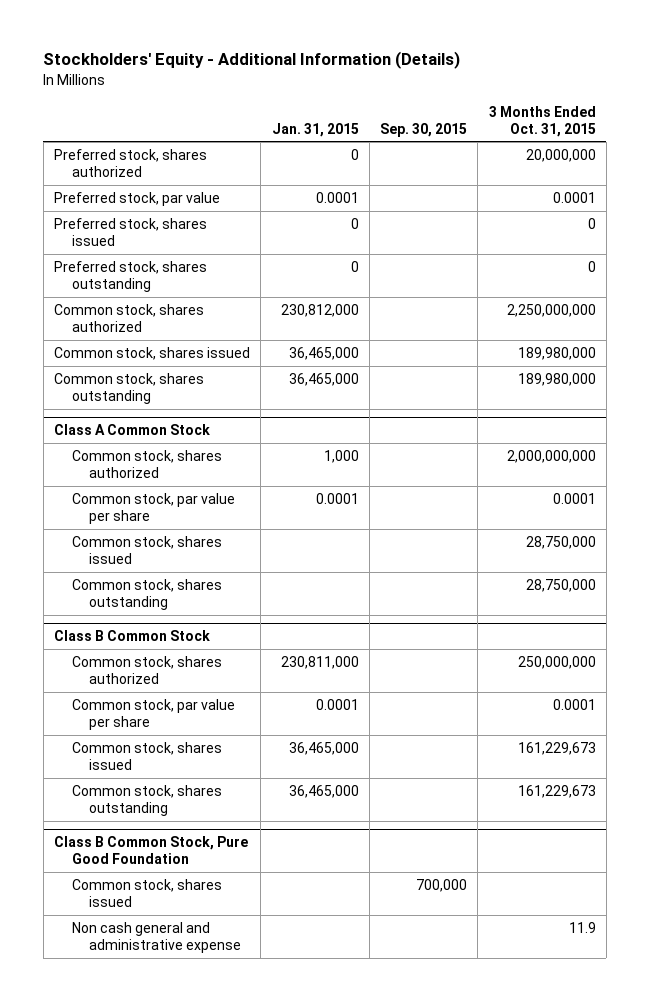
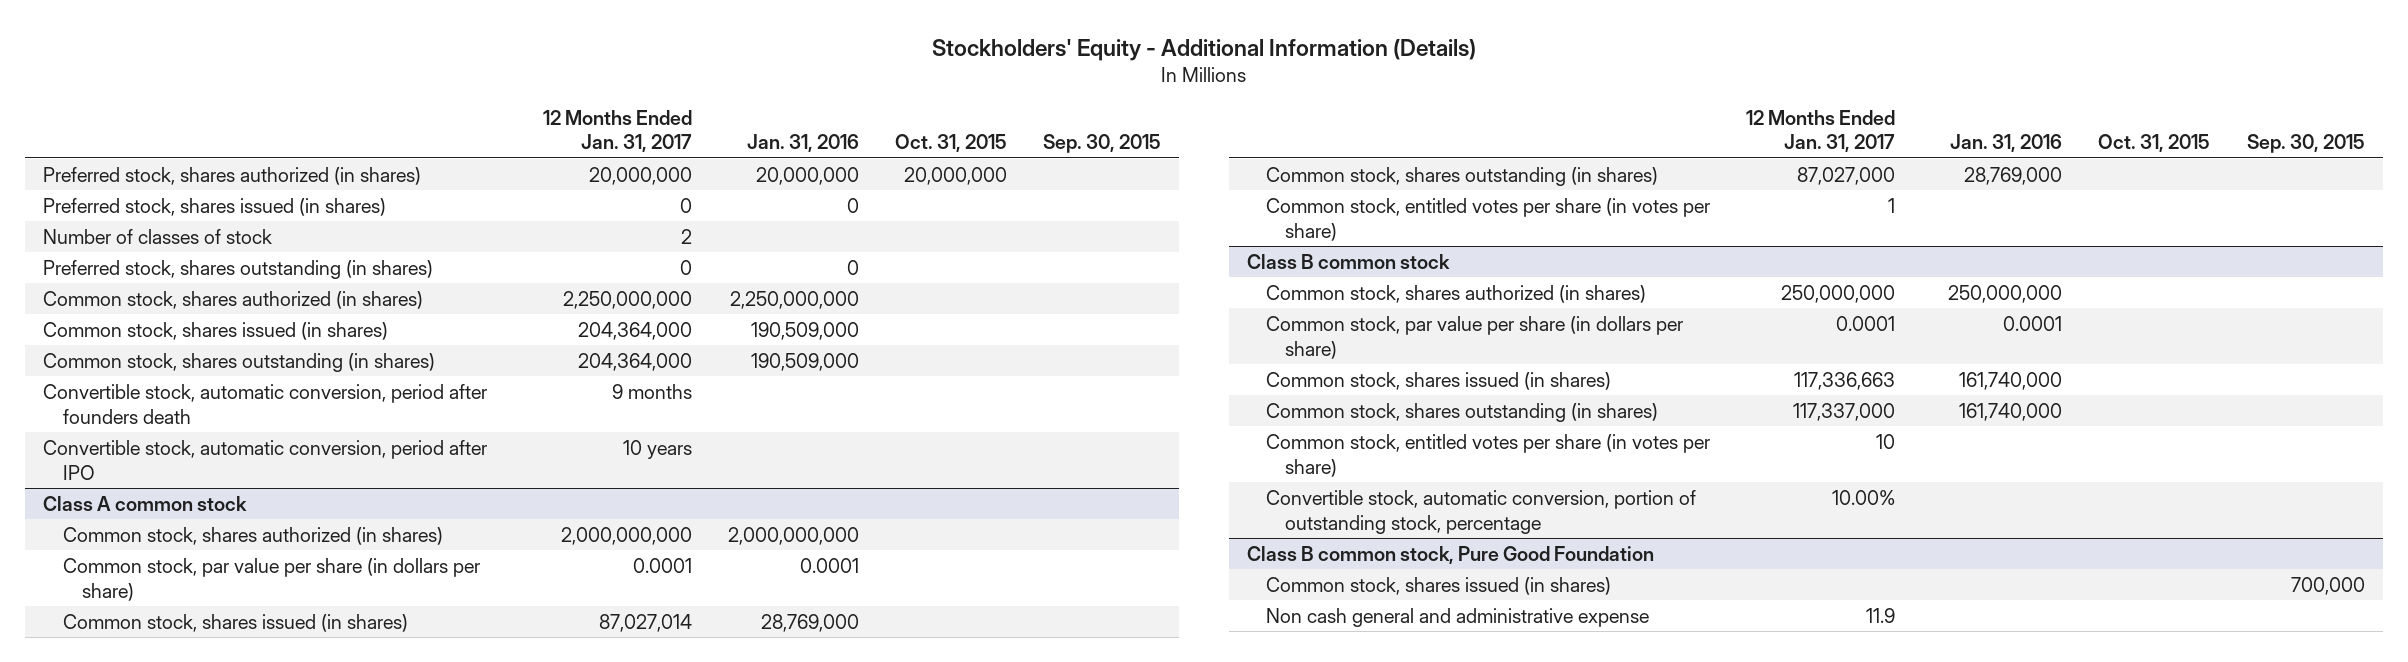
- | Jan. 31, 2015 | Sep. 30, 2015 | 3 Months Ended Oct. 31, 2015
+ | 12 Months Ended Jan. 31, 2017 | Jan. 31, 2016 | Oct. 31, 2015 | Sep. 30, 2015
- Preferred stock, shares authorized | 0 | | 20,000,000
- Preferred stock, par value | 0.0001 | | 0.0001
- Preferred stock, shares issued | 0 | | 0
- Preferred stock, shares outstanding | 0 | | 0
- Common stock, shares authorized | 230,812,000 | | 2,250,000,000
- Common stock, shares issued | 36,465,000 | | 189,980,000
- Common stock, shares outstanding | 36,465,000 | | 189,980,000
- Class A Common Stock
- Common stock, shares authorized | 1,000 | | 2,000,000,000
- Common stock, par value per share | 0.0001 | | 0.0001
- Common stock, shares issued | | | 28,750,000
- Common stock, shares outstanding | | | 28,750,000
- Class B Common Stock
- Common stock, shares authorized | 230,811,000 | | 250,000,000
- Common stock, par value per share | 0.0001 | | 0.0001
- Common stock, shares issued | 36,465,000 | | 161,229,673
- Common stock, shares outstanding | 36,465,000 | | 161,229,673
- Class B Common Stock, Pure Good Foundation
- Common stock, shares issued | | 700,000 |
+ Preferred stock, shares authorized (in shares) | 20,000,000 | 20,000,000 | 20,000,000 |
+ Preferred stock, shares issued (in shares) | 0 | 0 | |
+ Number of classes of stock | 2 | | |
+ Preferred stock, shares outstanding (in shares) | 0 | 0 | |
+ Common stock, shares authorized (in shares) | 2,250,000,000 | 2,250,000,000 | |
+ Common stock, shares issued (in shares) | 204,364,000 | 190,509,000 | |
+ Common stock, shares outstanding (in shares) | 204,364,000 | 190,509,000 | |
+ Convertible stock, automatic conversion, period after founders death | 9 months | | |
+ Convertible stock, automatic conversion, period after IPO | 10 years | | |
+ Class A common stock
+ Common stock, shares authorized (in shares) | 2,000,000,000 | 2,000,000,000 | |
+ Common stock, par value per share (in dollars per share) | 0.0001 | 0.0001 | |
+ Common stock, shares issued (in shares) | 87,027,014 | 28,769,000 | |
+ Common stock, shares outstanding (in shares) | 87,027,000 | 28,769,000 | |
+ Common stock, entitled votes per share (in votes per share) | 1 | | |
+ Class B common stock
+ Common stock, shares authorized (in shares) | 250,000,000 | 250,000,000 | |
+ Common stock, par value per share (in dollars per share) | 0.0001 | 0.0001 | |
+ Common stock, shares issued (in shares) | 117,336,663 | 161,740,000 | |
+ Common stock, shares outstanding (in shares) | 117,337,000 | 161,740,000 | |
+ Common stock, entitled votes per share (in votes per share) | 10 | | |
+ Convertible stock, automatic conversion, portion of outstanding stock, percentage | 10.00% | | |
+ Class B common stock, Pure Good Foundation
+ Common stock, shares issued (in shares) | | | | 700,000

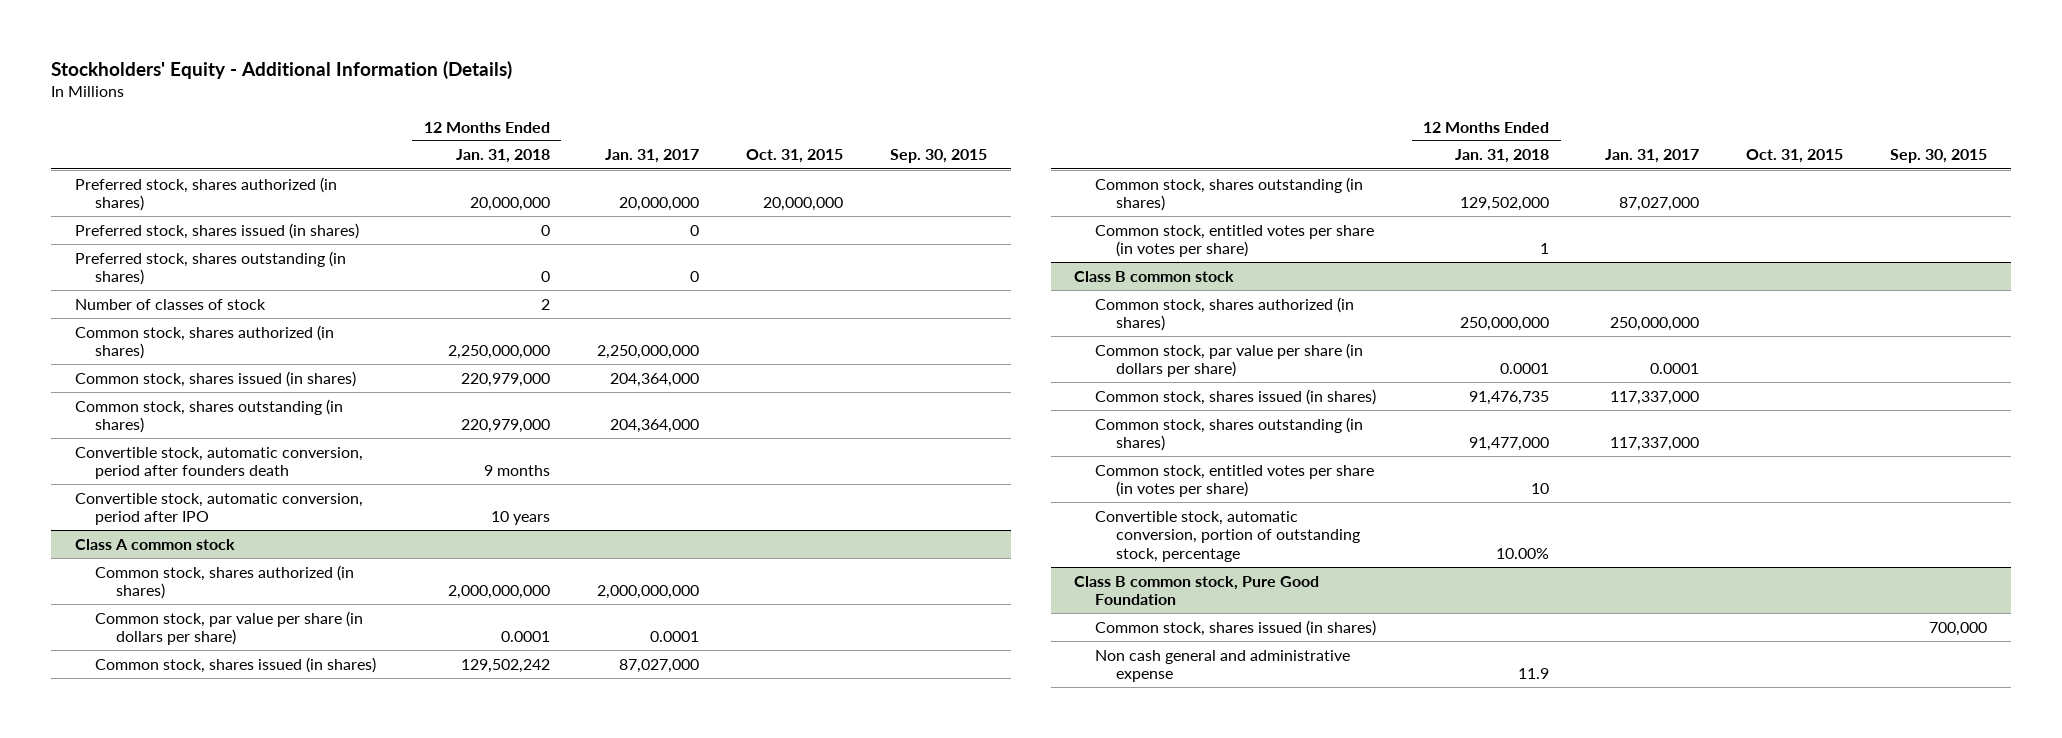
- | 12 Months Ended Jan. 31, 2017 | Jan. 31, 2016 | Oct. 31, 2015 | Sep. 30, 2015
+ | 12 Months Ended Jan. 31, 2018 | Jan. 31, 2017 | Oct. 31, 2015 | Sep. 30, 2015
moved down: Number of classes of stock | 2 | | |

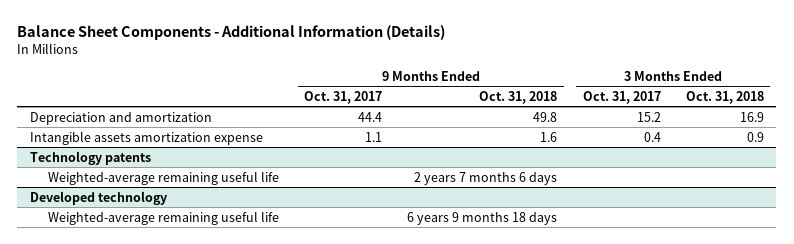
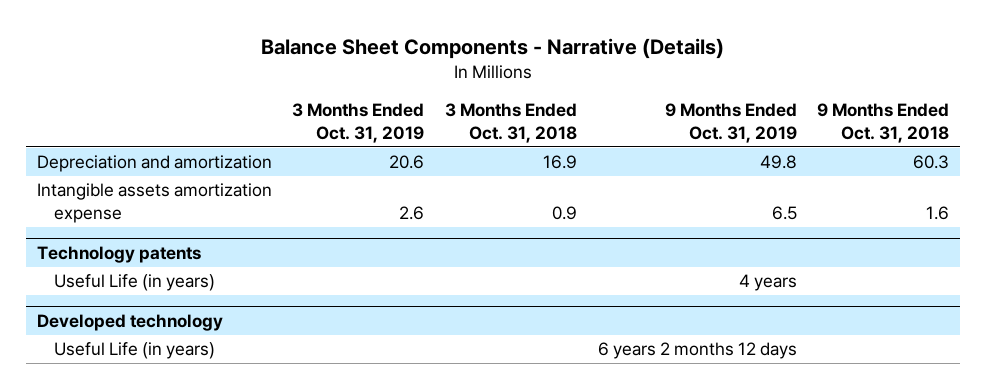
- Balance Sheet Components - Additional Information (Details)
+ Balance Sheet Components - Narrative (Details)
- | 9 Months Ended Oct. 31, 2017 | 9 Months Ended Oct. 31, 2018 | 3 Months Ended Oct. 31, 2017 | 3 Months Ended Oct. 31, 2018
+ | 3 Months Ended Oct. 31, 2019 | 3 Months Ended Oct. 31, 2018 | 9 Months Ended Oct. 31, 2019 | 9 Months Ended Oct. 31, 2018
- Depreciation and amortization | 44.4 | 49.8 | 15.2 | 16.9
+ Depreciation and amortization | 20.6 | 16.9 | 49.8 | 60.3
@ Technology patents
- Weighted-average remaining useful life | | 2 years 7 months 6 days | |
+ Useful Life (in years) | | | 4 years |
@ Developed technology
- Weighted-average remaining useful life | | 6 years 9 months 18 days | |
+ Useful Life (in years) | | | 6 years 2 months 12 days |

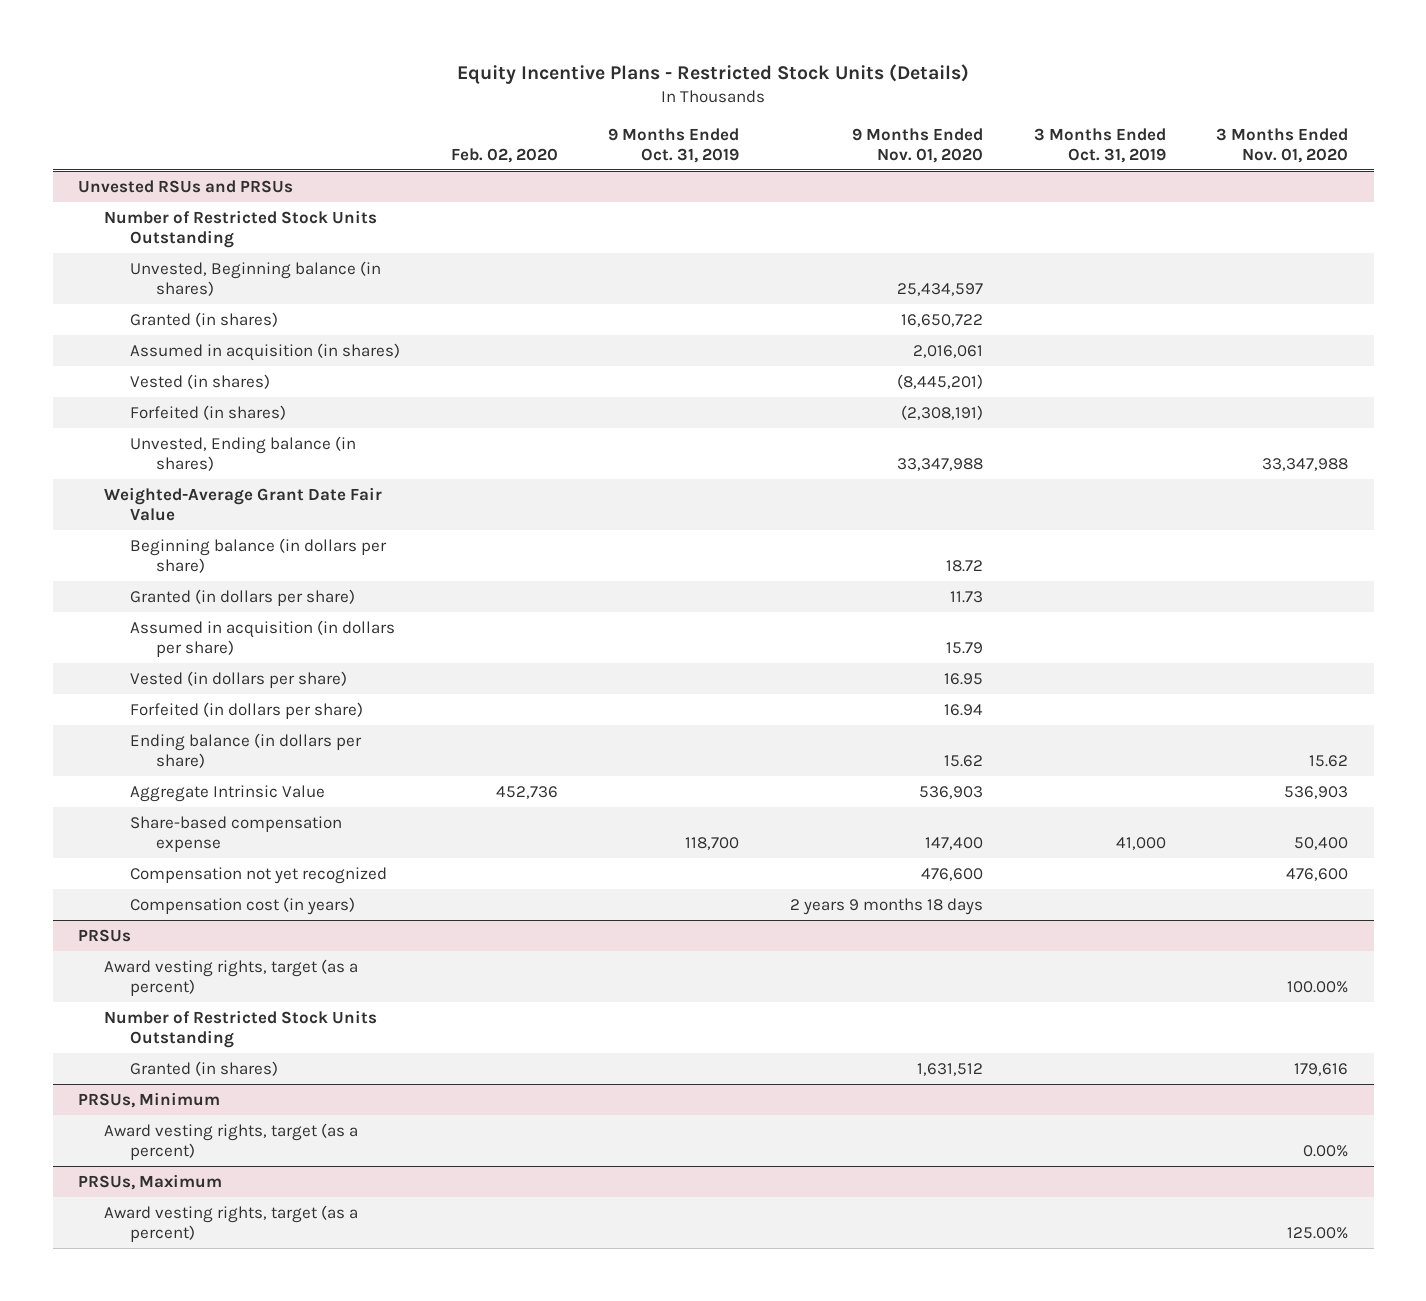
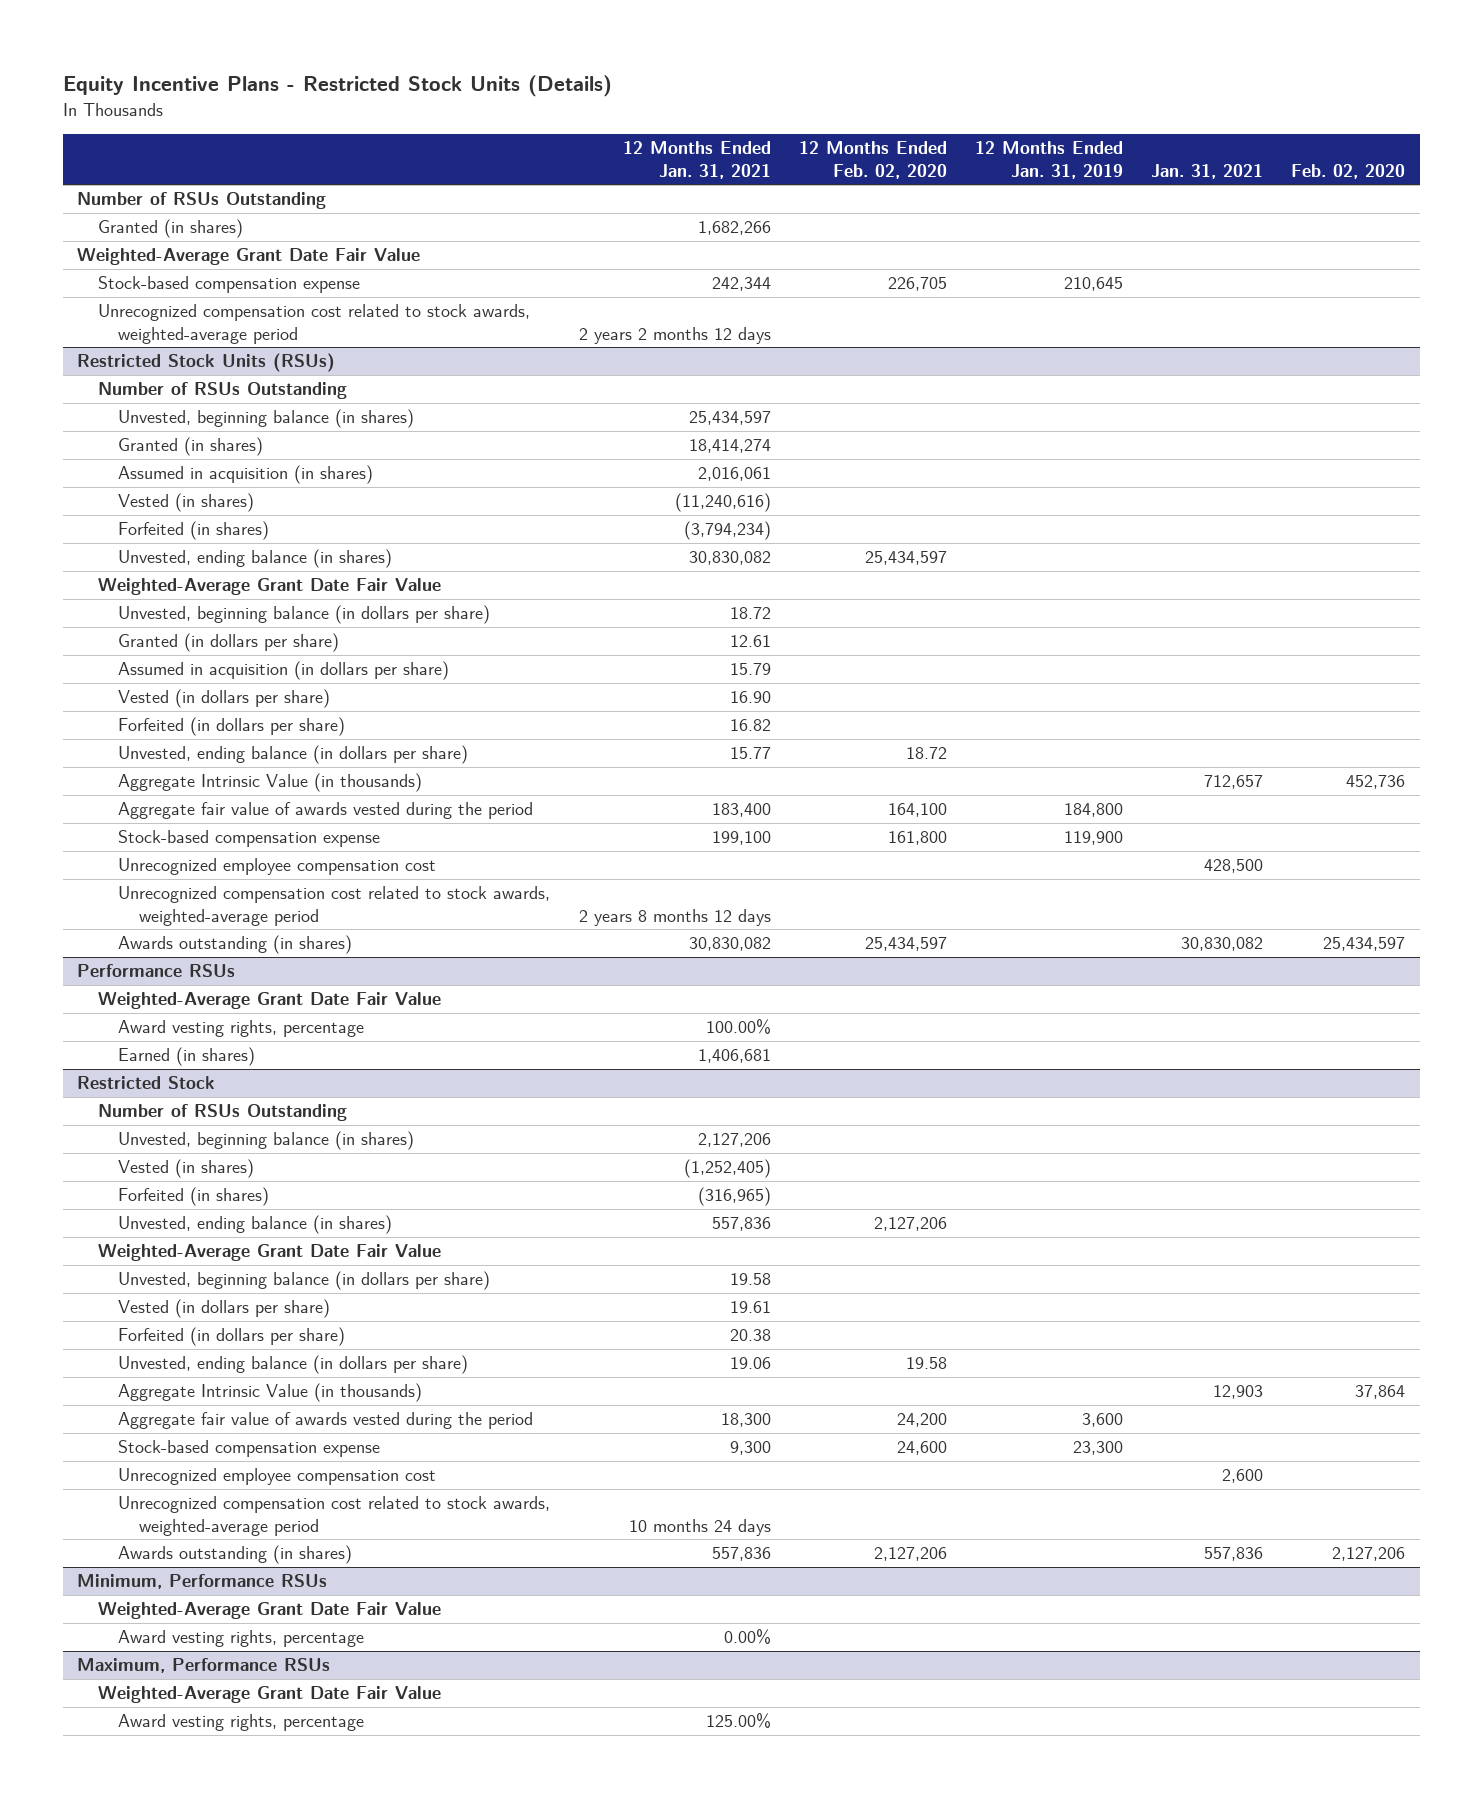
- | Feb. 02, 2020 | 9 Months Ended Oct. 31, 2019 | 9 Months Ended Nov. 01, 2020 | 3 Months Ended Oct. 31, 2019 | 3 Months Ended Nov. 01, 2020
+ | 12 Months Ended Jan. 31, 2021 | 12 Months Ended Feb. 02, 2020 | 12 Months Ended Jan. 31, 2019 | Jan. 31, 2021 | Feb. 02, 2020
- Unvested RSUs and PRSUs
- Number of Restricted Stock Units Outstanding
- Unvested, Beginning balance (in shares) | | | 25,434,597 | |
+ Number of RSUs Outstanding
+ Granted (in shares) | 1,682,266 | | | |
+ Weighted-Average Grant Date Fair Value
+ Stock-based compensation expense | 242,344 | 226,705 | 210,645 | |
+ Unrecognized compensation cost related to stock awards, weighted-average period | 2 years 2 months 12 days | | | |
+ Restricted Stock Units (RSUs)
+ Number of RSUs Outstanding
+ Unvested, beginning balance (in shares) | 25,434,597 | | | |
- Unvested, Ending balance (in shares) | | | 33,347,988 | | 33,347,988
+ Unvested, ending balance (in shares) | 30,830,082 | 25,434,597 | | |
- Beginning balance (in dollars per share) | | | 18.72 | |
+ Unvested, beginning balance (in dollars per share) | 18.72 | | | |
- Ending balance (in dollars per share) | | | 15.62 | | 15.62
- Aggregate Intrinsic Value | 452,736 | | 536,903 | | 536,903
- Share-based compensation expense | | 118,700 | 147,400 | 41,000 | 50,400
- Compensation not yet recognized | | | 476,600 | | 476,600
- Compensation cost (in years) | | | 2 years 9 months 18 days | |
- PRSUs
- Award vesting rights, target (as a percent) | | | | | 100.00%
- Number of Restricted Stock Units Outstanding
- Granted (in shares) | | | 1,631,512 | | 179,616
- PRSUs, Minimum
- Award vesting rights, target (as a percent) | | | | | 0.00%
- PRSUs, Maximum
- Award vesting rights, target (as a percent) | | | | | 125.00%
+ Unvested, ending balance (in dollars per share) | 15.77 | 18.72 | | |
+ Aggregate Intrinsic Value (in thousands) | | | | 712,657 | 452,736
+ Aggregate fair value of awards vested during the period | 183,400 | 164,100 | 184,800 | |
+ Stock-based compensation expense | 199,100 | 161,800 | 119,900 | |
+ Unrecognized employee compensation cost | | | | 428,500 |
+ Unrecognized compensation cost related to stock awards, weighted-average period | 2 years 8 months 12 days | | | |
+ Awards outstanding (in shares) | 30,830,082 | 25,434,597 | | 30,830,082 | 25,434,597
+ Performance RSUs
+ Weighted-Average Grant Date Fair Value
+ Award vesting rights, percentage | 100.00% | | | |
+ Earned (in shares) | 1,406,681 | | | |
+ Restricted Stock
+ Number of RSUs Outstanding
+ Unvested, beginning balance (in shares) | 2,127,206 | | | |
+ Vested (in shares) | (1,252,405) | | | |
+ Forfeited (in shares) | (316,965) | | | |
+ Unvested, ending balance (in shares) | 557,836 | 2,127,206 | | |
+ Weighted-Average Grant Date Fair Value
+ Unvested, beginning balance (in dollars per share) | 19.58 | | | |
+ Vested (in dollars per share) | 19.61 | | | |
+ Forfeited (in dollars per share) | 20.38 | | | |
+ Unvested, ending balance (in dollars per share) | 19.06 | 19.58 | | |
+ Aggregate Intrinsic Value (in thousands) | | | | 12,903 | 37,864
+ Aggregate fair value of awards vested during the period | 18,300 | 24,200 | 3,600 | |
+ Stock-based compensation expense | 9,300 | 24,600 | 23,300 | |
+ Unrecognized employee compensation cost | | | | 2,600 |
+ Unrecognized compensation cost related to stock awards, weighted-average period | 10 months 24 days | | | |
+ Awards outstanding (in shares) | 557,836 | 2,127,206 | | 557,836 | 2,127,206
+ Minimum, Performance RSUs
+ Weighted-Average Grant Date Fair Value
+ Award vesting rights, percentage | 0.00% | | | |
+ Maximum, Performance RSUs
+ Weighted-Average Grant Date Fair Value
+ Award vesting rights, percentage | 125.00% | | | |

